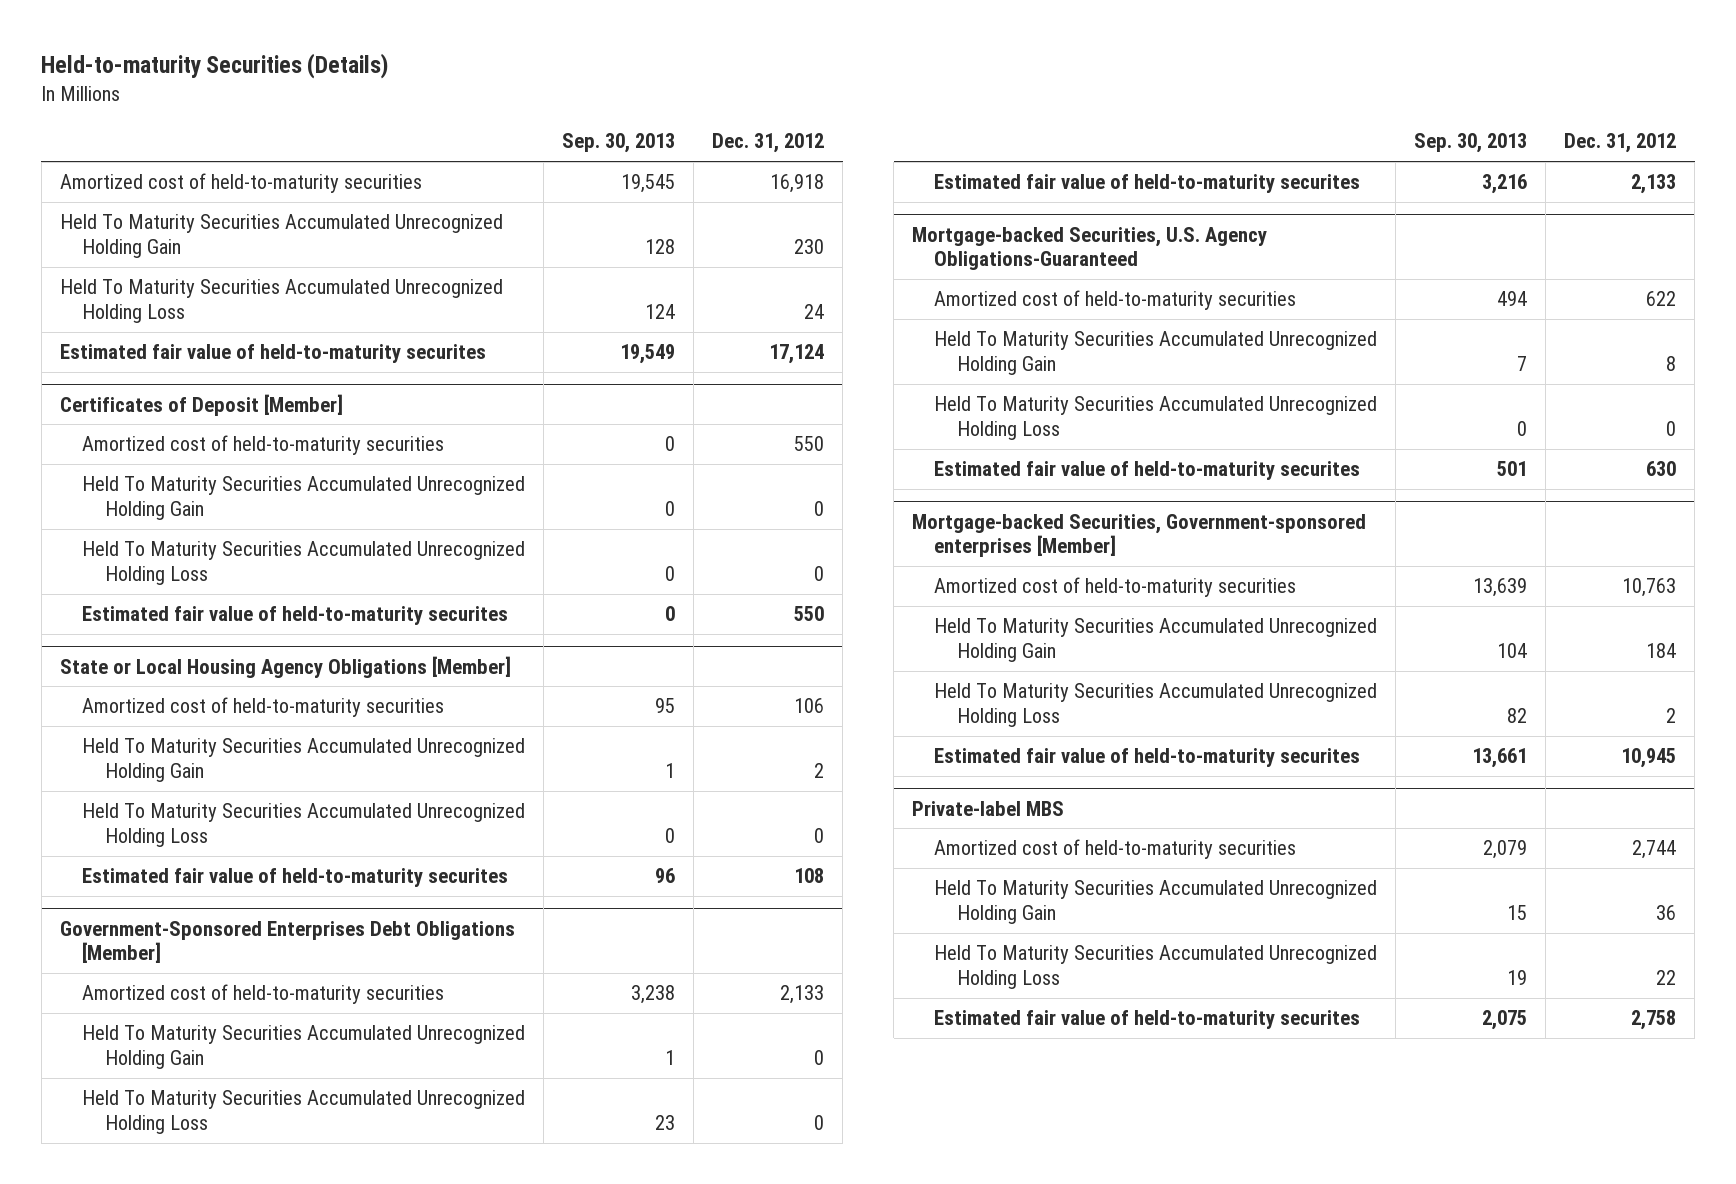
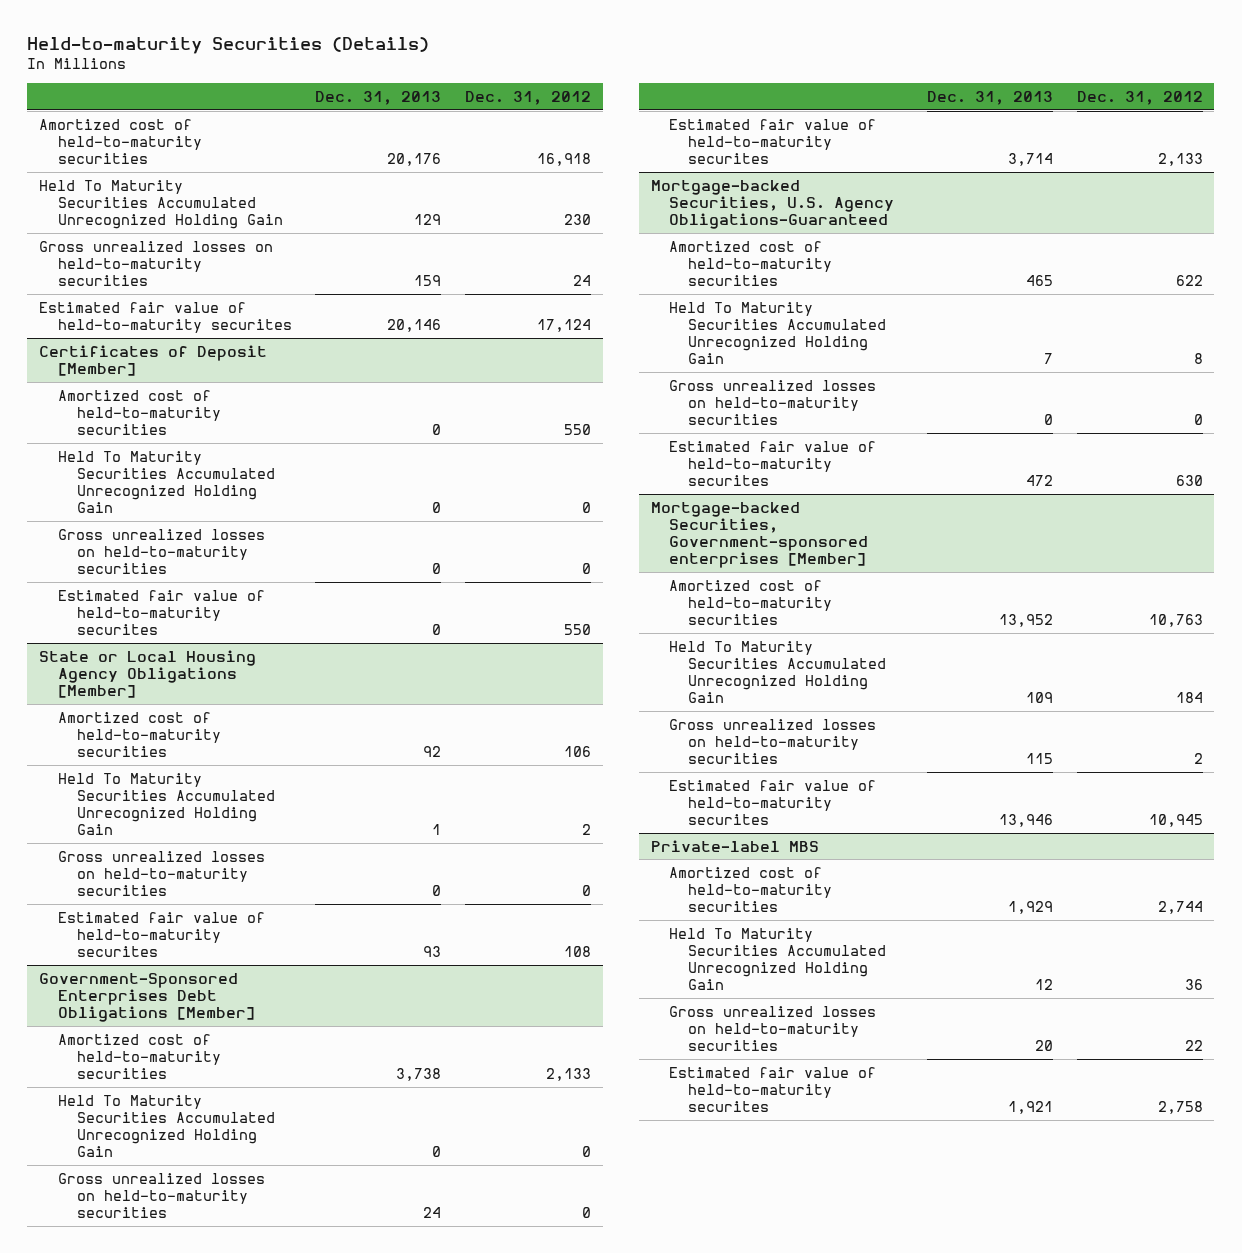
- | Sep. 30, 2013 | Dec. 31, 2012
+ | Dec. 31, 2013 | Dec. 31, 2012
- Held To Maturity Securities Accumulated Unrecognized Holding Loss | 124 | 24
+ Gross unrealized losses on held-to-maturity securities | 159 | 24
@ Certificates of Deposit [Member]
- Held To Maturity Securities Accumulated Unrecognized Holding Loss | 0 | 0
+ Gross unrealized losses on held-to-maturity securities | 0 | 0
@ State or Local Housing Agency Obligations [Member]
- Held To Maturity Securities Accumulated Unrecognized Holding Loss | 0 | 0
+ Gross unrealized losses on held-to-maturity securities | 0 | 0
@ Government-Sponsored Enterprises Debt Obligations [Member]
- Held To Maturity Securities Accumulated Unrecognized Holding Loss | 23 | 0
+ Gross unrealized losses on held-to-maturity securities | 24 | 0
@ Mortgage-backed Securities, U.S. Agency Obligations-Guaranteed
- Held To Maturity Securities Accumulated Unrecognized Holding Loss | 0 | 0
+ Gross unrealized losses on held-to-maturity securities | 0 | 0
@ Mortgage-backed Securities, Government-sponsored enterprises [Member]
- Held To Maturity Securities Accumulated Unrecognized Holding Loss | 82 | 2
+ Gross unrealized losses on held-to-maturity securities | 115 | 2
@ Private-label MBS
- Held To Maturity Securities Accumulated Unrecognized Holding Loss | 19 | 22
+ Gross unrealized losses on held-to-maturity securities | 20 | 22

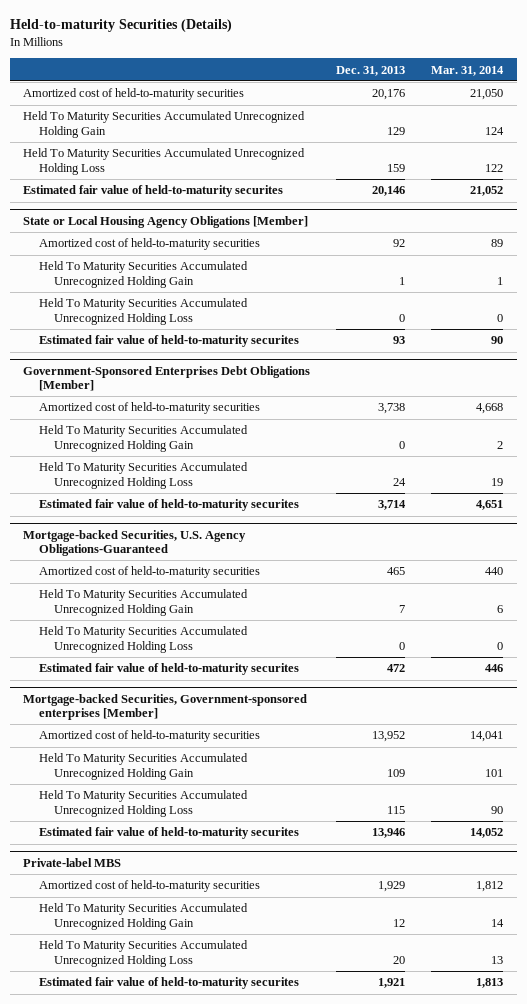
- | Dec. 31, 2013 | Dec. 31, 2012
+ | Dec. 31, 2013 | Mar. 31, 2014
- Gross unrealized losses on held-to-maturity securities | 159 | 24
+ Held To Maturity Securities Accumulated Unrecognized Holding Loss | 159 | 122
- Certificates of Deposit [Member]
- Amortized cost of held-to-maturity securities | 0 | 550
- Held To Maturity Securities Accumulated Unrecognized Holding Gain | 0 | 0
- Gross unrealized losses on held-to-maturity securities | 0 | 0
- Estimated fair value of held-to-maturity securites | 0 | 550
@ State or Local Housing Agency Obligations [Member]
- Gross unrealized losses on held-to-maturity securities | 0 | 0
+ Held To Maturity Securities Accumulated Unrecognized Holding Loss | 0 | 0
@ Government-Sponsored Enterprises Debt Obligations [Member]
- Gross unrealized losses on held-to-maturity securities | 24 | 0
+ Held To Maturity Securities Accumulated Unrecognized Holding Loss | 24 | 19
@ Mortgage-backed Securities, U.S. Agency Obligations-Guaranteed
- Gross unrealized losses on held-to-maturity securities | 0 | 0
+ Held To Maturity Securities Accumulated Unrecognized Holding Loss | 0 | 0
@ Mortgage-backed Securities, Government-sponsored enterprises [Member]
- Gross unrealized losses on held-to-maturity securities | 115 | 2
+ Held To Maturity Securities Accumulated Unrecognized Holding Loss | 115 | 90
@ Private-label MBS
- Gross unrealized losses on held-to-maturity securities | 20 | 22
+ Held To Maturity Securities Accumulated Unrecognized Holding Loss | 20 | 13

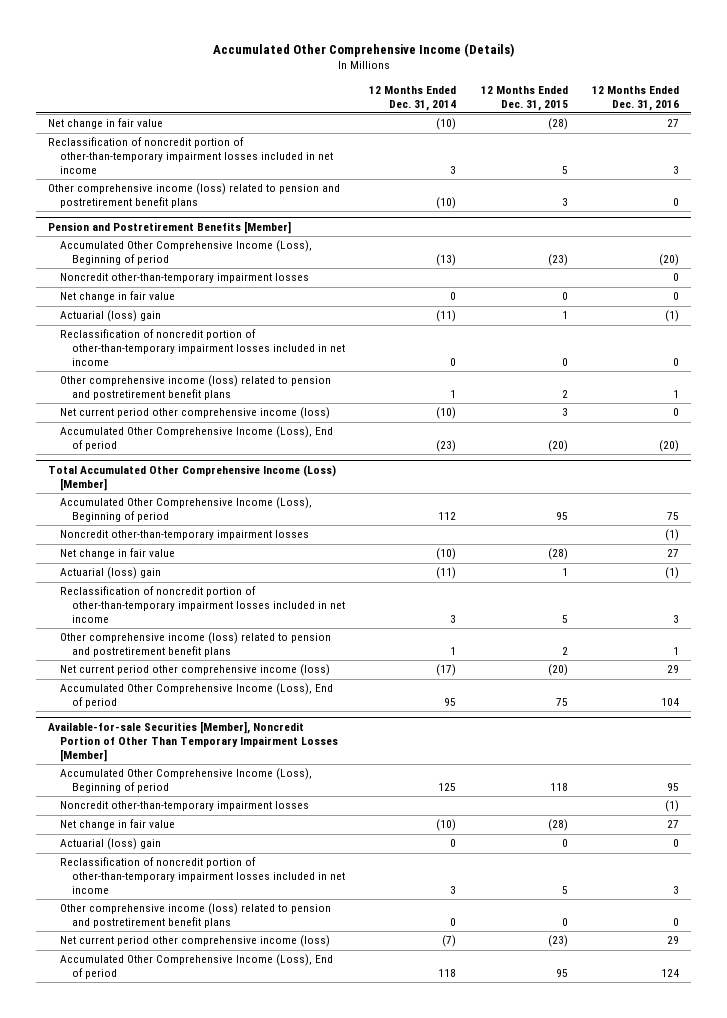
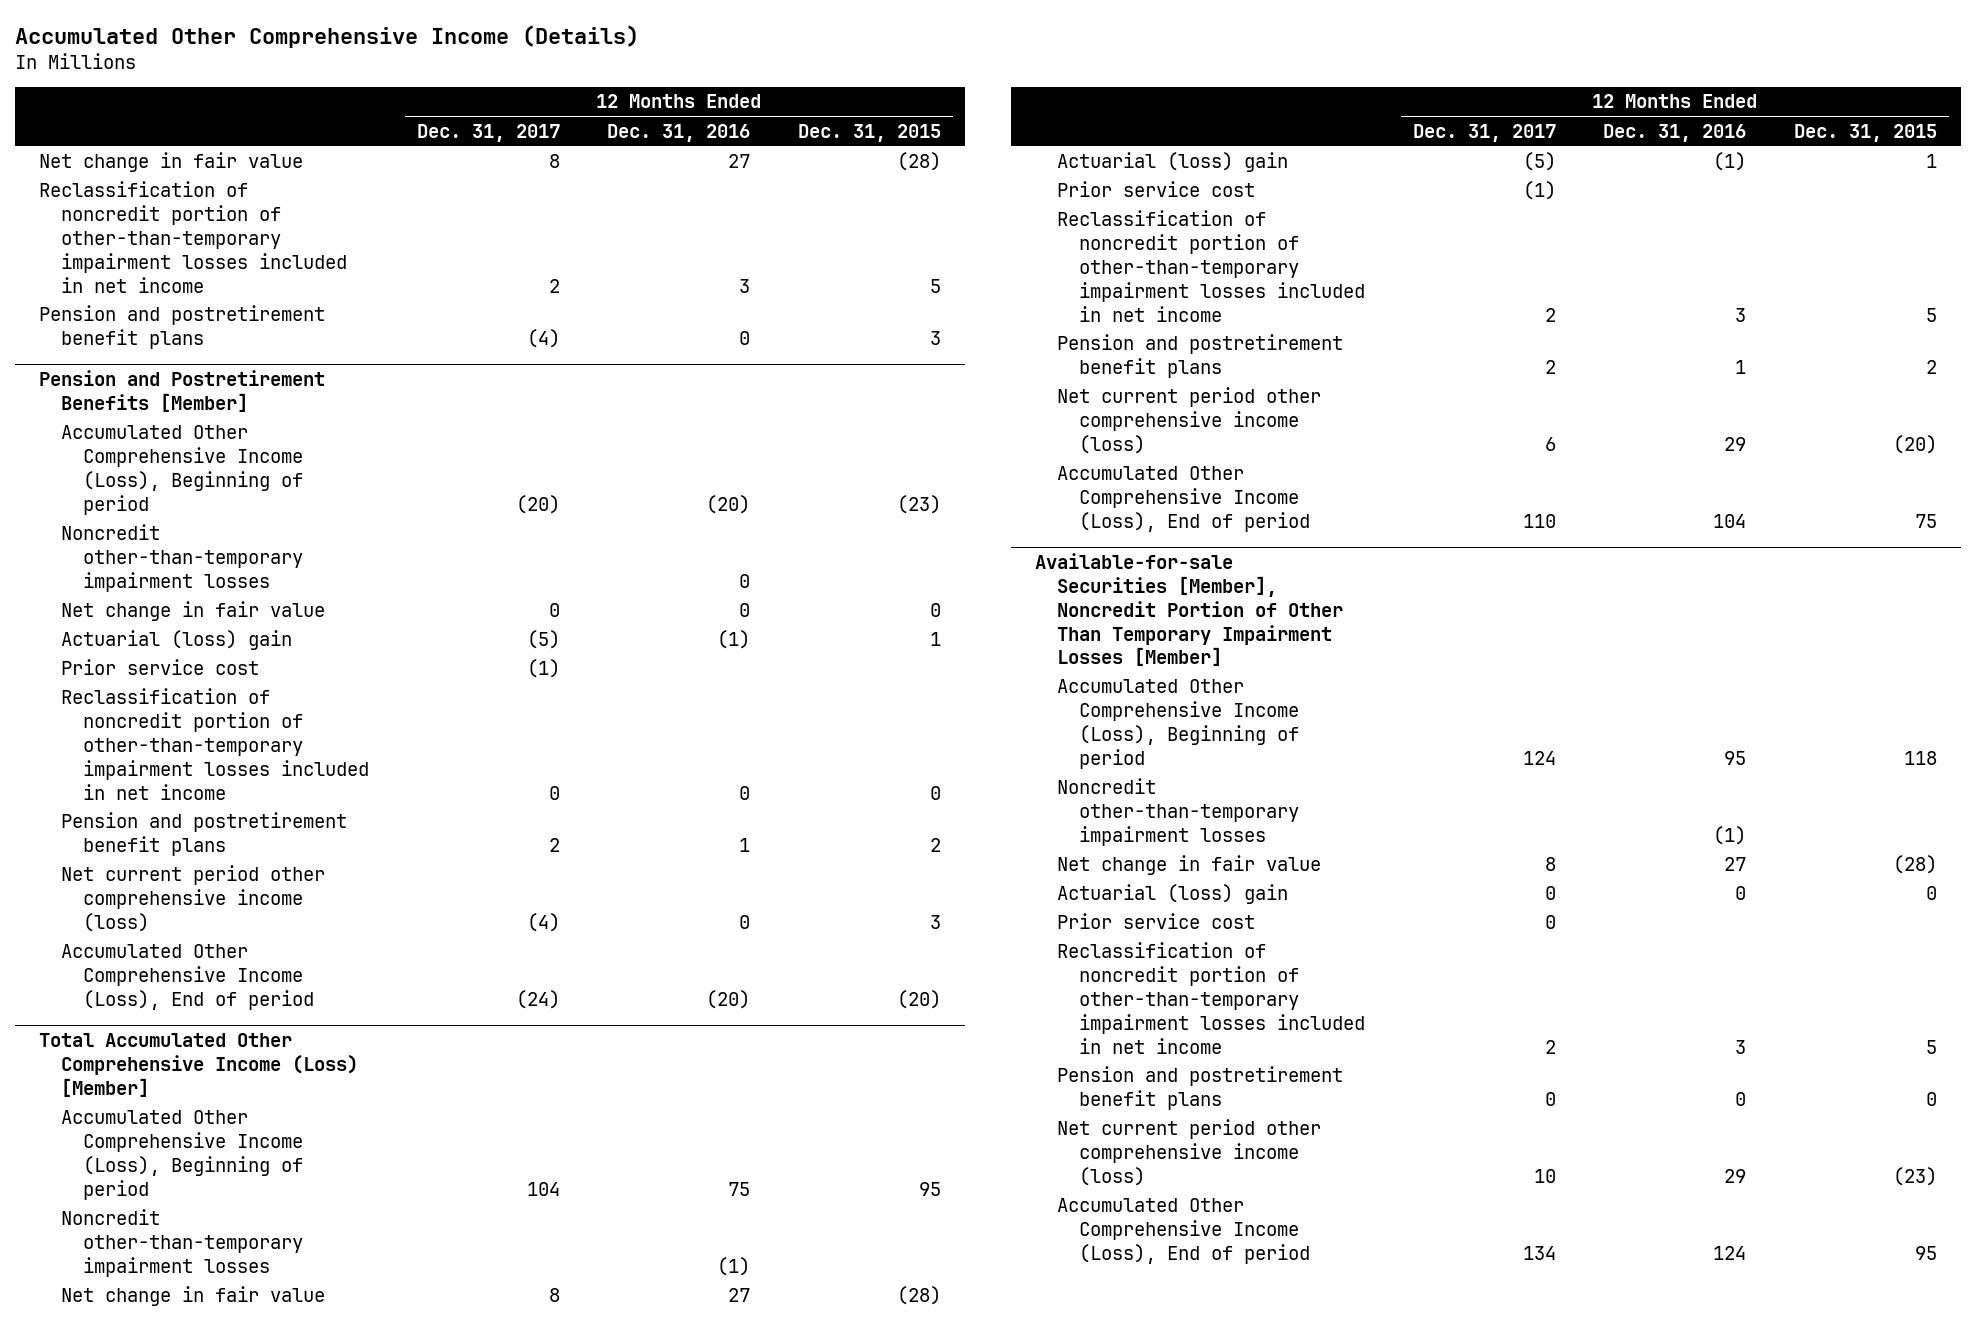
- | 12 Months Ended Dec. 31, 2014 | 12 Months Ended Dec. 31, 2015 | 12 Months Ended Dec. 31, 2016
+ | 12 Months Ended Dec. 31, 2017 | 12 Months Ended Dec. 31, 2016 | 12 Months Ended Dec. 31, 2015
- Other comprehensive income (loss) related to pension and postretirement benefit plans | (10) | 3 | 0
+ Pension and postretirement benefit plans | (4) | 0 | 3
@ Pension and Postretirement Benefits [Member]
+ Prior service cost | (1) | |
- Other comprehensive income (loss) related to pension and postretirement benefit plans | 1 | 2 | 1
+ Pension and postretirement benefit plans | 2 | 1 | 2
@ Total Accumulated Other Comprehensive Income (Loss) [Member]
+ Prior service cost | (1) | |
- Other comprehensive income (loss) related to pension and postretirement benefit plans | 1 | 2 | 1
+ Pension and postretirement benefit plans | 2 | 1 | 2
@ Available-for-sale Securities [Member], Noncredit Portion of Other Than Temporary Impairment Losses [Member]
+ Prior service cost | 0 | |
- Other comprehensive income (loss) related to pension and postretirement benefit plans | 0 | 0 | 0
+ Pension and postretirement benefit plans | 0 | 0 | 0

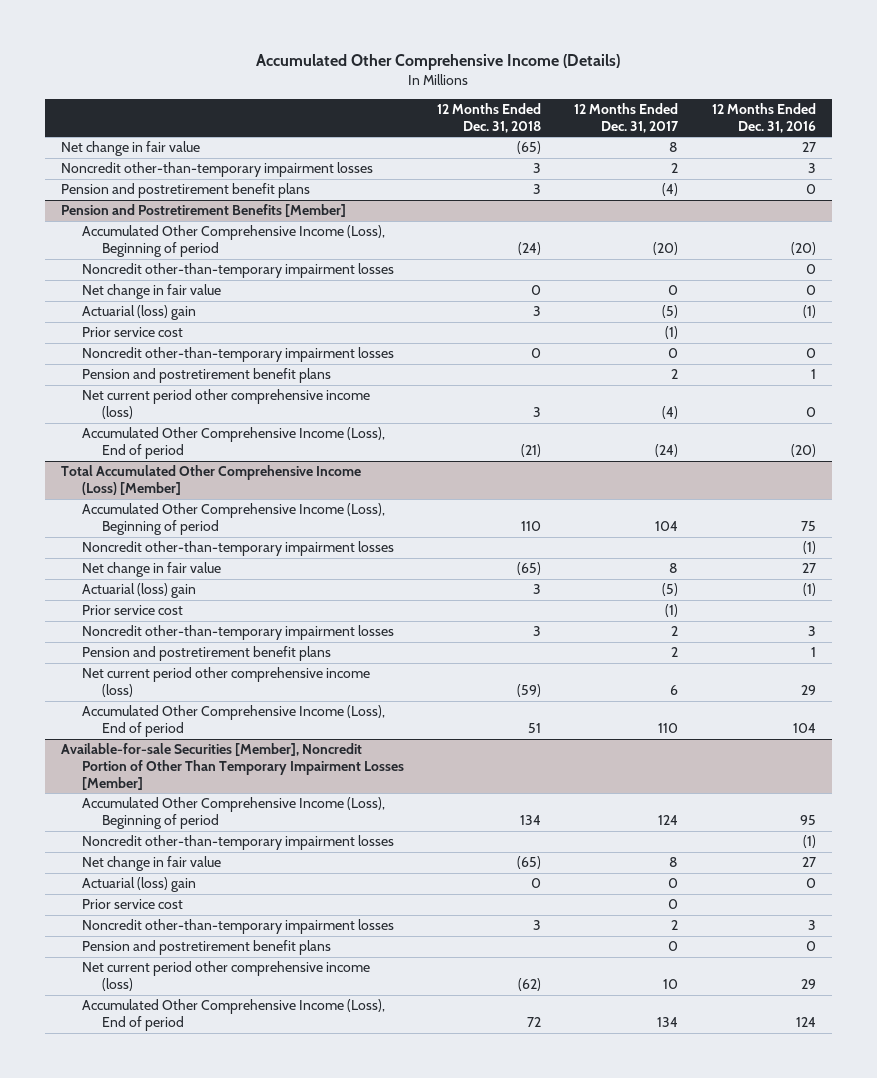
- | 12 Months Ended Dec. 31, 2017 | 12 Months Ended Dec. 31, 2016 | 12 Months Ended Dec. 31, 2015
+ | 12 Months Ended Dec. 31, 2018 | 12 Months Ended Dec. 31, 2017 | 12 Months Ended Dec. 31, 2016
- Reclassification of noncredit portion of other-than-temporary impairment losses included in net income | 2 | 3 | 5
+ Noncredit other-than-temporary impairment losses | 3 | 2 | 3
@ Pension and Postretirement Benefits [Member]
- Reclassification of noncredit portion of other-than-temporary impairment losses included in net income | 0 | 0 | 0
+ Noncredit other-than-temporary impairment losses | 0 | 0 | 0
@ Total Accumulated Other Comprehensive Income (Loss) [Member]
- Reclassification of noncredit portion of other-than-temporary impairment losses included in net income | 2 | 3 | 5
+ Noncredit other-than-temporary impairment losses | 3 | 2 | 3
@ Available-for-sale Securities [Member], Noncredit Portion of Other Than Temporary Impairment Losses [Member]
- Reclassification of noncredit portion of other-than-temporary impairment losses included in net income | 2 | 3 | 5
+ Noncredit other-than-temporary impairment losses | 3 | 2 | 3

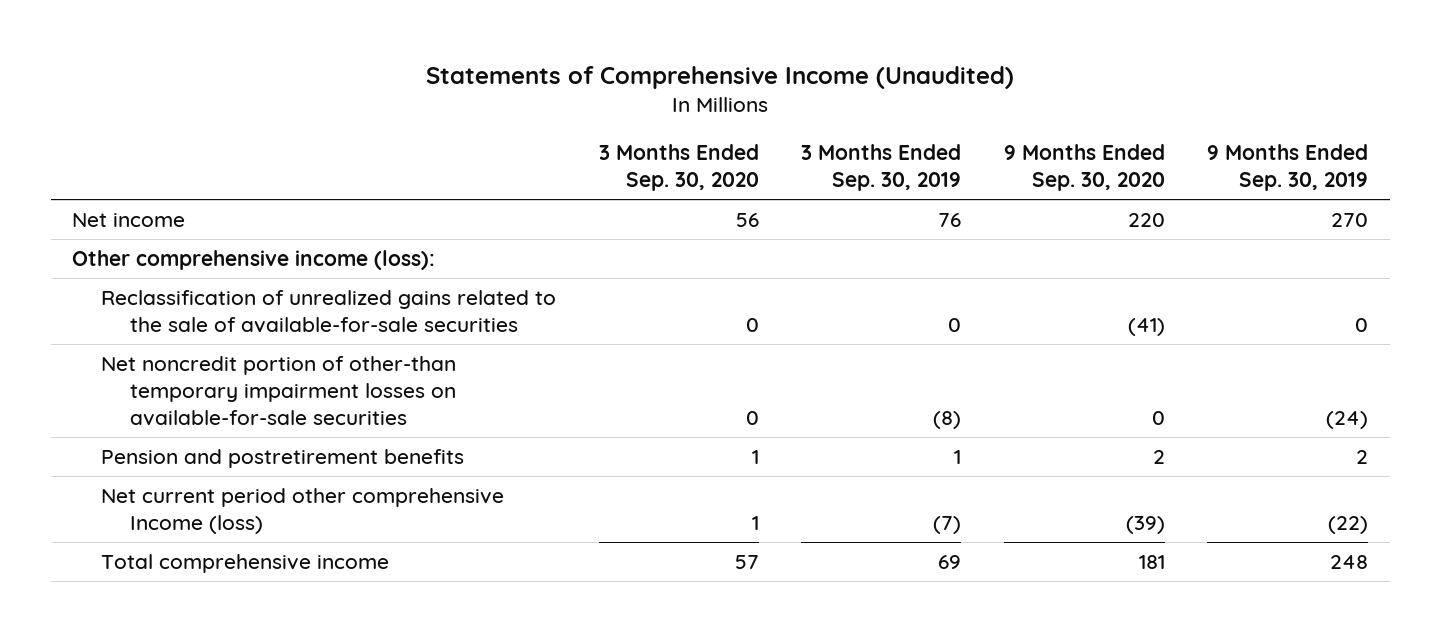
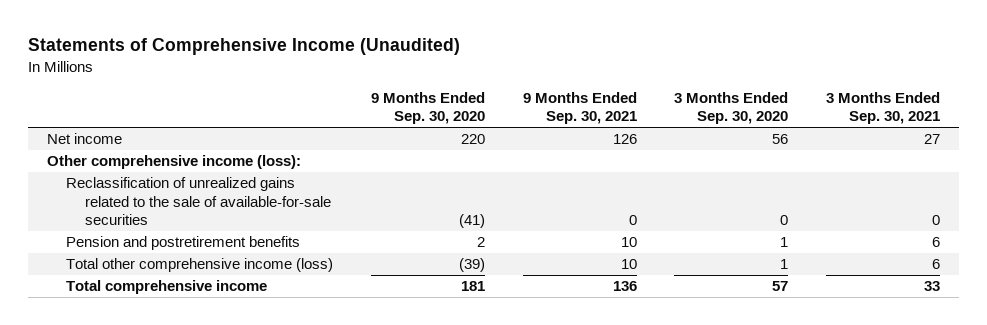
- | 3 Months Ended Sep. 30, 2020 | 3 Months Ended Sep. 30, 2019 | 9 Months Ended Sep. 30, 2020 | 9 Months Ended Sep. 30, 2019
+ | 9 Months Ended Sep. 30, 2020 | 9 Months Ended Sep. 30, 2021 | 3 Months Ended Sep. 30, 2020 | 3 Months Ended Sep. 30, 2021
- Net noncredit portion of other-than temporary impairment losses on available-for-sale securities | 0 | (8) | 0 | (24)
- Net current period other comprehensive Income (loss) | 1 | (7) | (39) | (22)
+ Total other comprehensive income (loss) | (39) | 10 | 1 | 6

